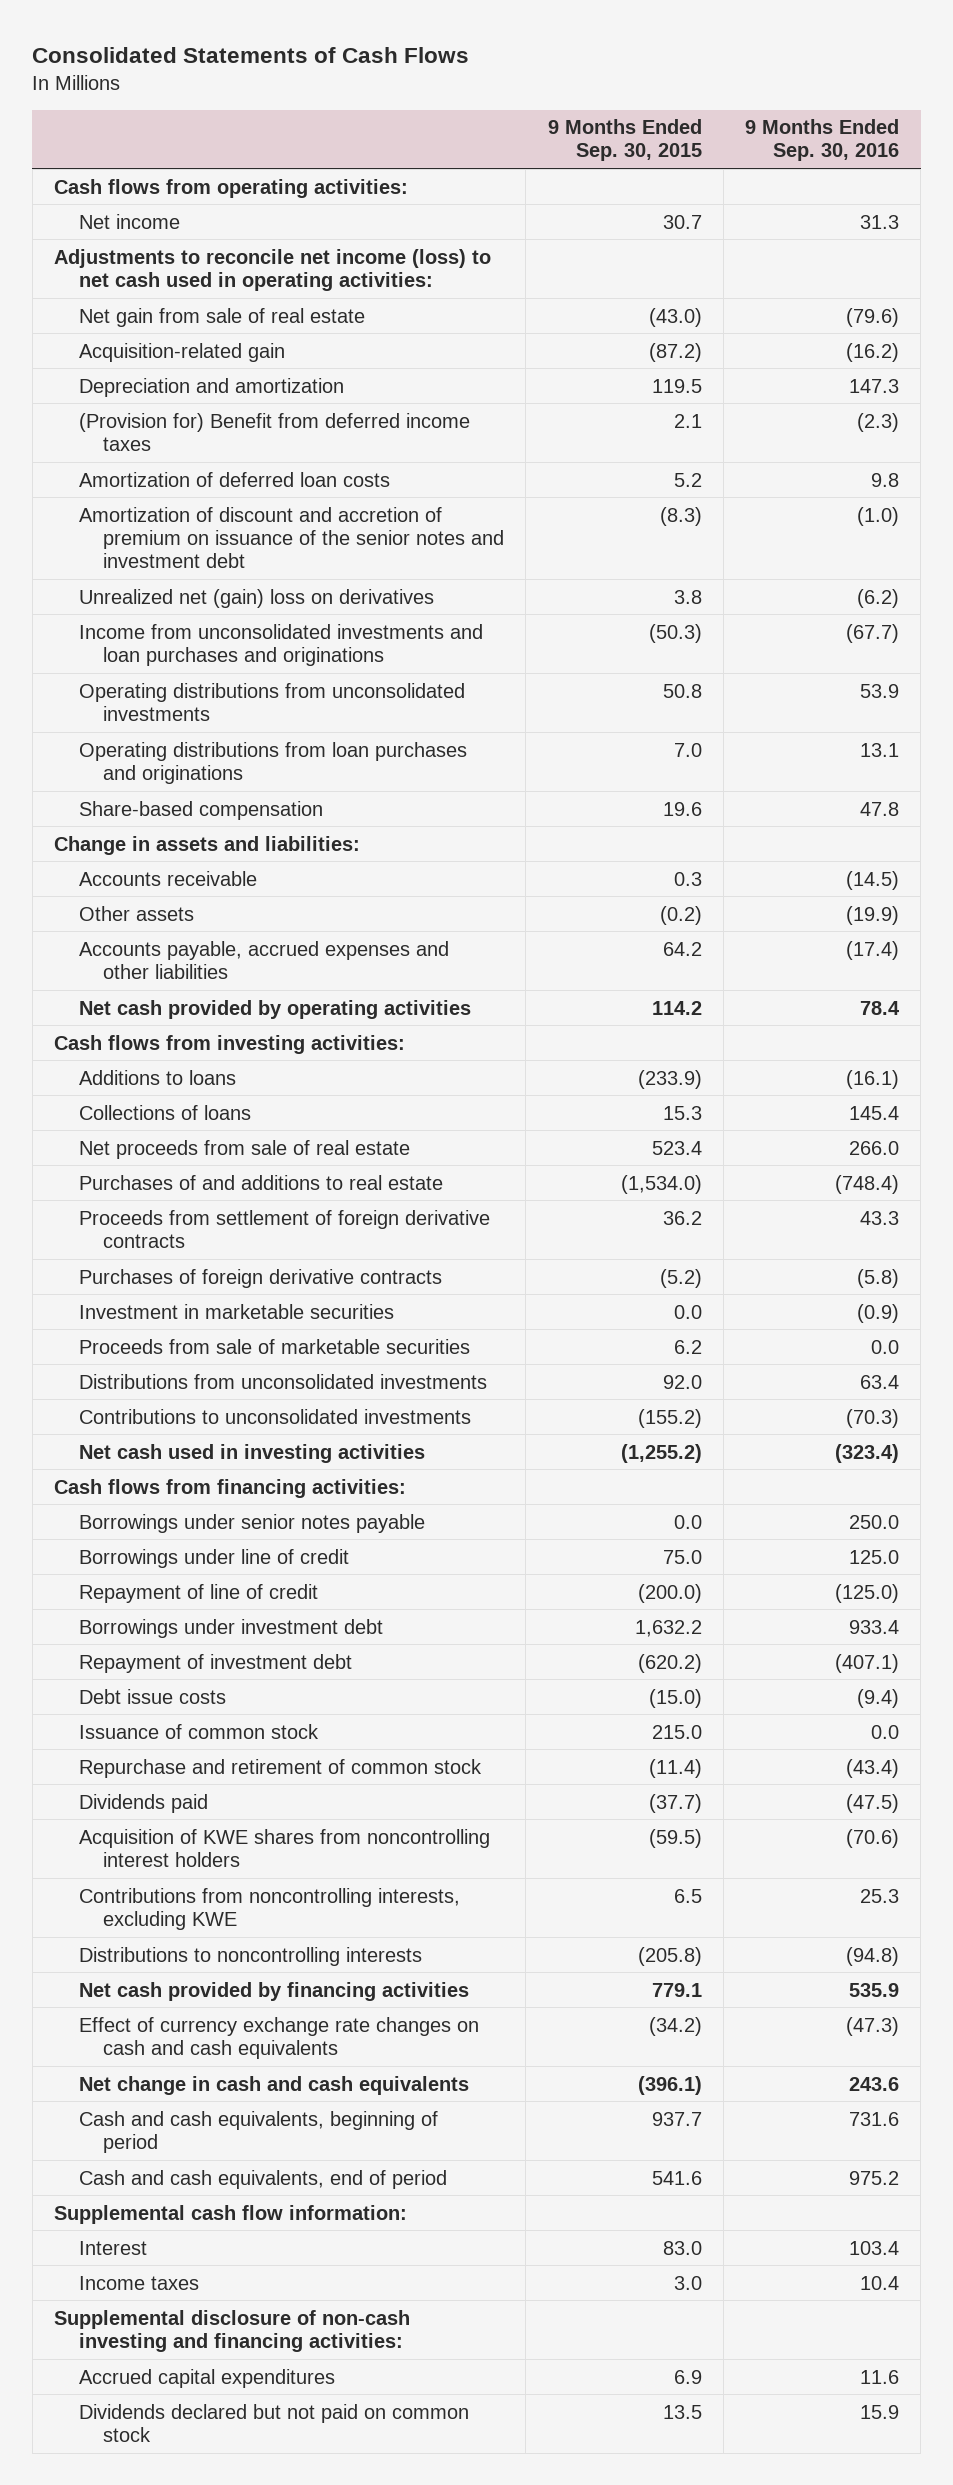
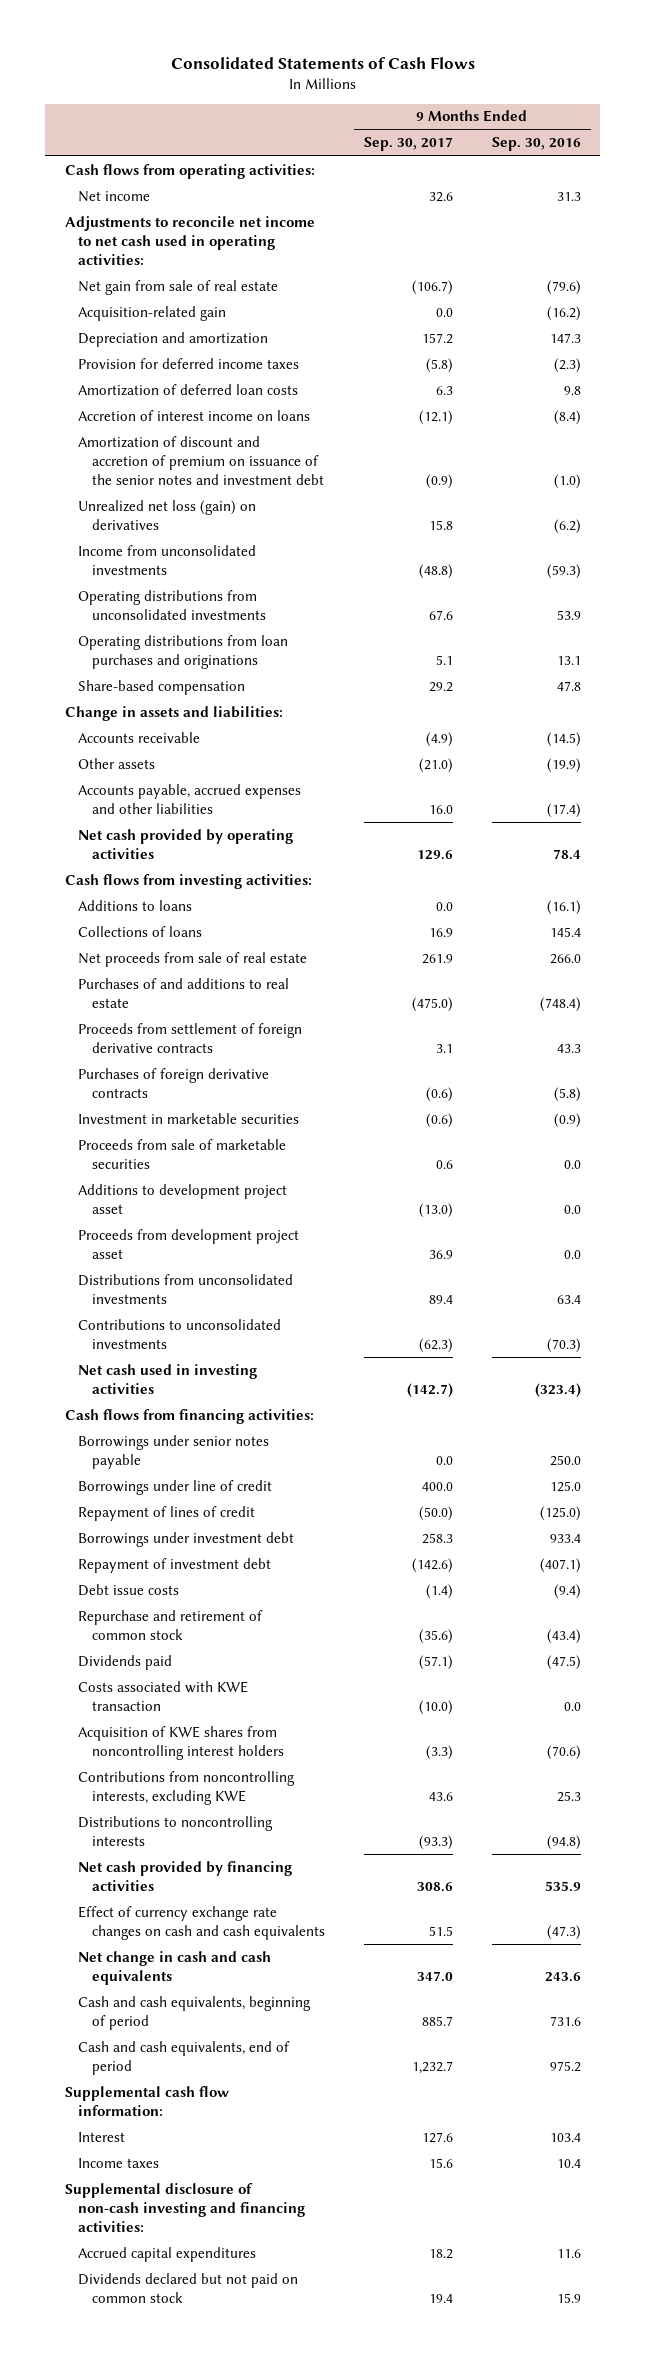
- | 9 Months Ended Sep. 30, 2015 | 9 Months Ended Sep. 30, 2016
+ | 9 Months Ended Sep. 30, 2017 | 9 Months Ended Sep. 30, 2016
- Adjustments to reconcile net income (loss) to net cash used in operating activities:
+ Adjustments to reconcile net income to net cash used in operating activities:
- (Provision for) Benefit from deferred income taxes | 2.1 | (2.3)
+ Provision for deferred income taxes | (5.8) | (2.3)
+ Accretion of interest income on loans | (12.1) | (8.4)
- Unrealized net (gain) loss on derivatives | 3.8 | (6.2)
- Income from unconsolidated investments and loan purchases and originations | (50.3) | (67.7)
+ Unrealized net loss (gain) on derivatives | 15.8 | (6.2)
+ Income from unconsolidated investments | (48.8) | (59.3)
+ Additions to development project asset | (13.0) | 0.0
+ Proceeds from development project asset | 36.9 | 0.0
- Repayment of line of credit | (200.0) | (125.0)
+ Repayment of lines of credit | (50.0) | (125.0)
- Issuance of common stock | 215.0 | 0.0
+ Costs associated with KWE transaction | (10.0) | 0.0

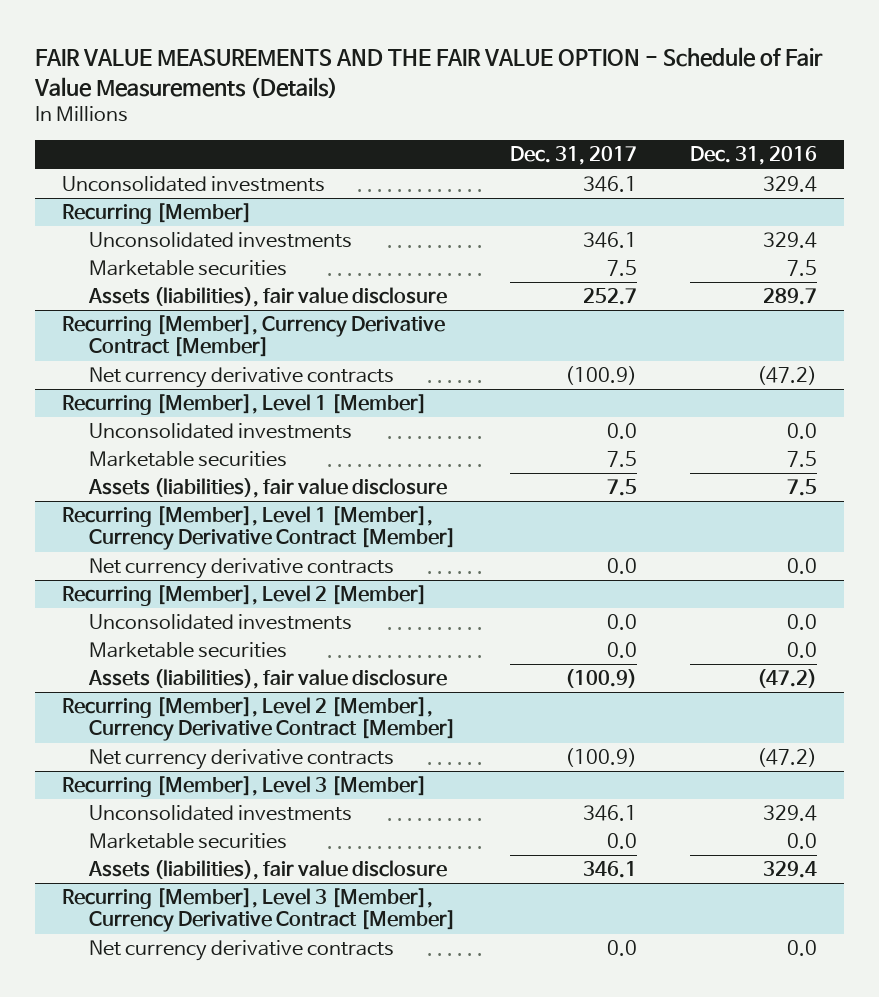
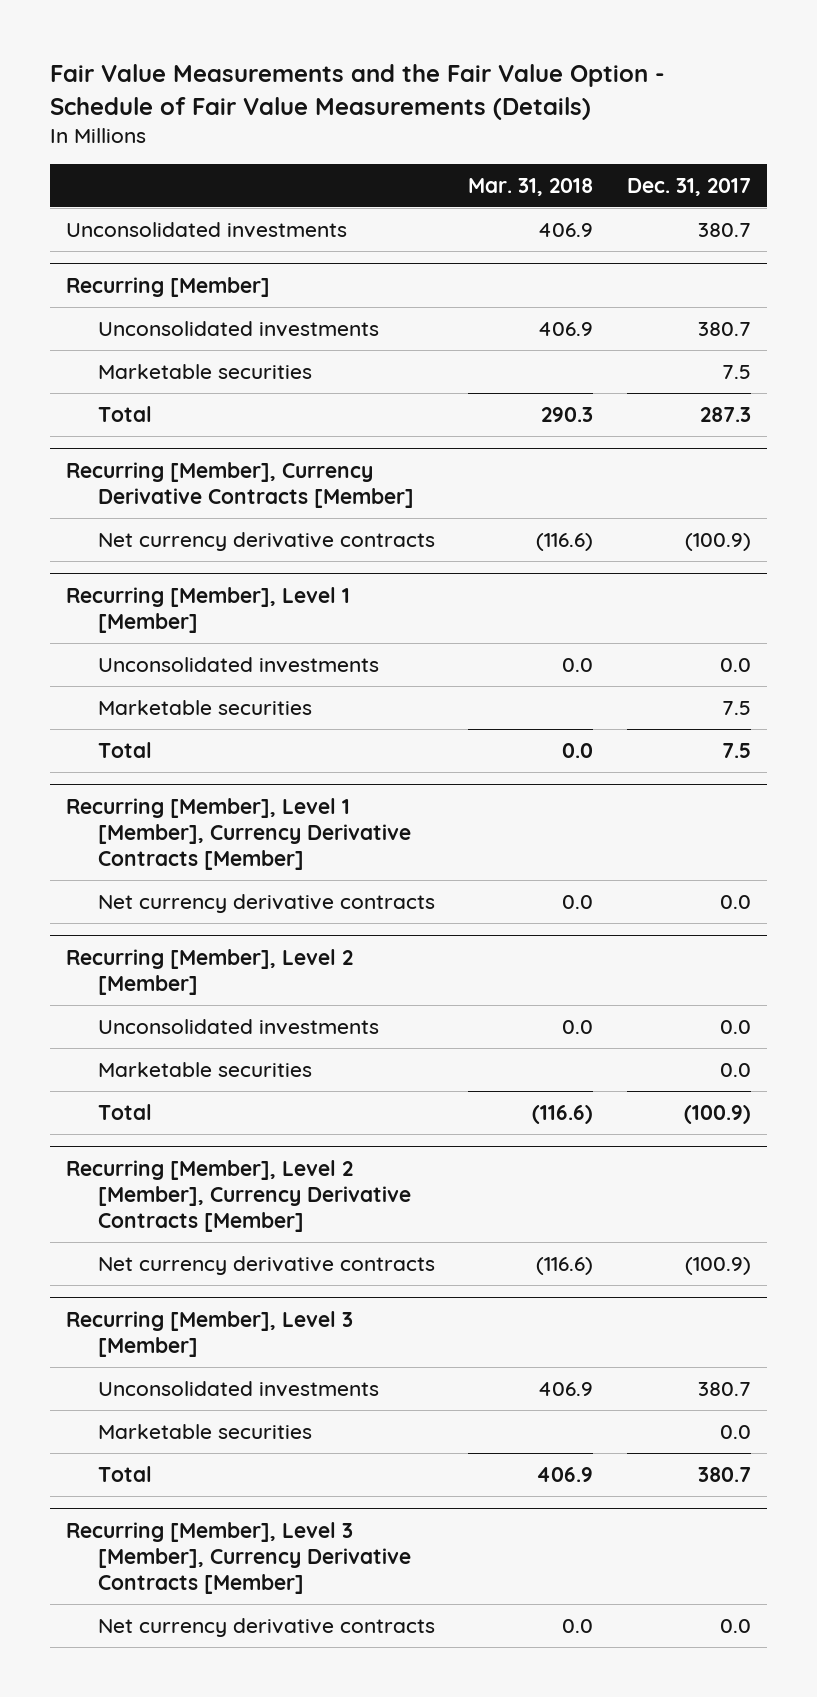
- FAIR VALUE MEASUREMENTS AND THE FAIR VALUE OPTION - Schedule of Fair Value Measurements (Details)
+ Fair Value Measurements and the Fair Value Option - Schedule of Fair Value Measurements (Details)
- | Dec. 31, 2017 | Dec. 31, 2016
+ | Mar. 31, 2018 | Dec. 31, 2017
- Unconsolidated investments | 346.1 | 329.4
+ Unconsolidated investments | 406.9 | 380.7
@ Recurring [Member]
- Unconsolidated investments | 346.1 | 329.4
+ Unconsolidated investments | 406.9 | 380.7
- Assets (liabilities), fair value disclosure | 252.7 | 289.7
- Recurring [Member], Currency Derivative Contract [Member]
@ Recurring [Member]
+ Total | 290.3 | 287.3
+ Recurring [Member], Currency Derivative Contracts [Member]
@ Recurring [Member], Level 1 [Member]
- Assets (liabilities), fair value disclosure | 7.5 | 7.5
- Recurring [Member], Level 1 [Member], Currency Derivative Contract [Member]
@ Recurring [Member], Level 1 [Member]
+ Total | 0.0 | 7.5
+ Recurring [Member], Level 1 [Member], Currency Derivative Contracts [Member]
@ Recurring [Member], Level 2 [Member]
- Assets (liabilities), fair value disclosure | (100.9) | (47.2)
- Recurring [Member], Level 2 [Member], Currency Derivative Contract [Member]
@ Recurring [Member], Level 2 [Member]
+ Total | (116.6) | (100.9)
+ Recurring [Member], Level 2 [Member], Currency Derivative Contracts [Member]
@ Recurring [Member], Level 3 [Member]
- Unconsolidated investments | 346.1 | 329.4
+ Unconsolidated investments | 406.9 | 380.7
- Assets (liabilities), fair value disclosure | 346.1 | 329.4
- Recurring [Member], Level 3 [Member], Currency Derivative Contract [Member]
@ Recurring [Member], Level 3 [Member]
+ Total | 406.9 | 380.7
+ Recurring [Member], Level 3 [Member], Currency Derivative Contracts [Member]

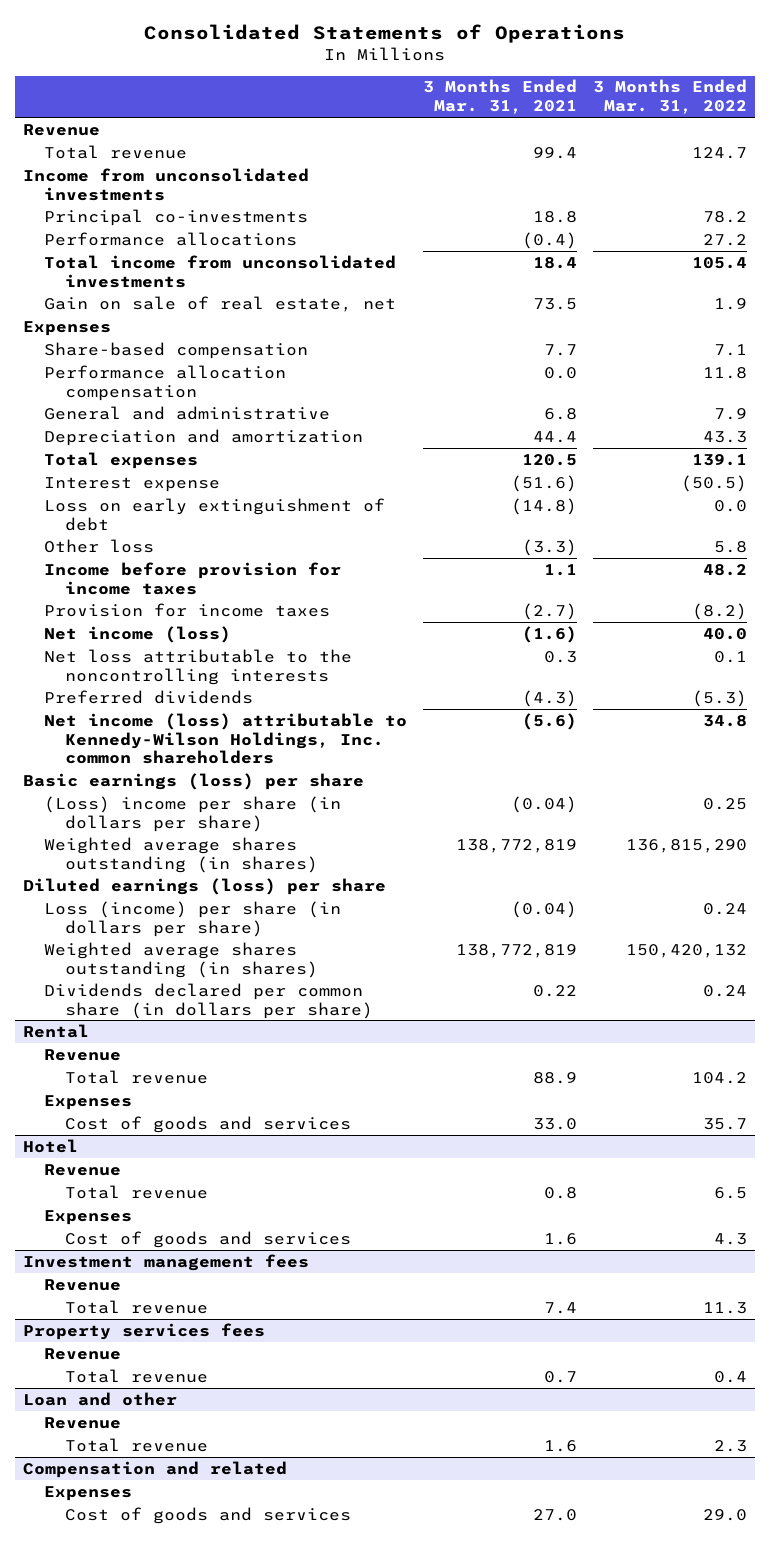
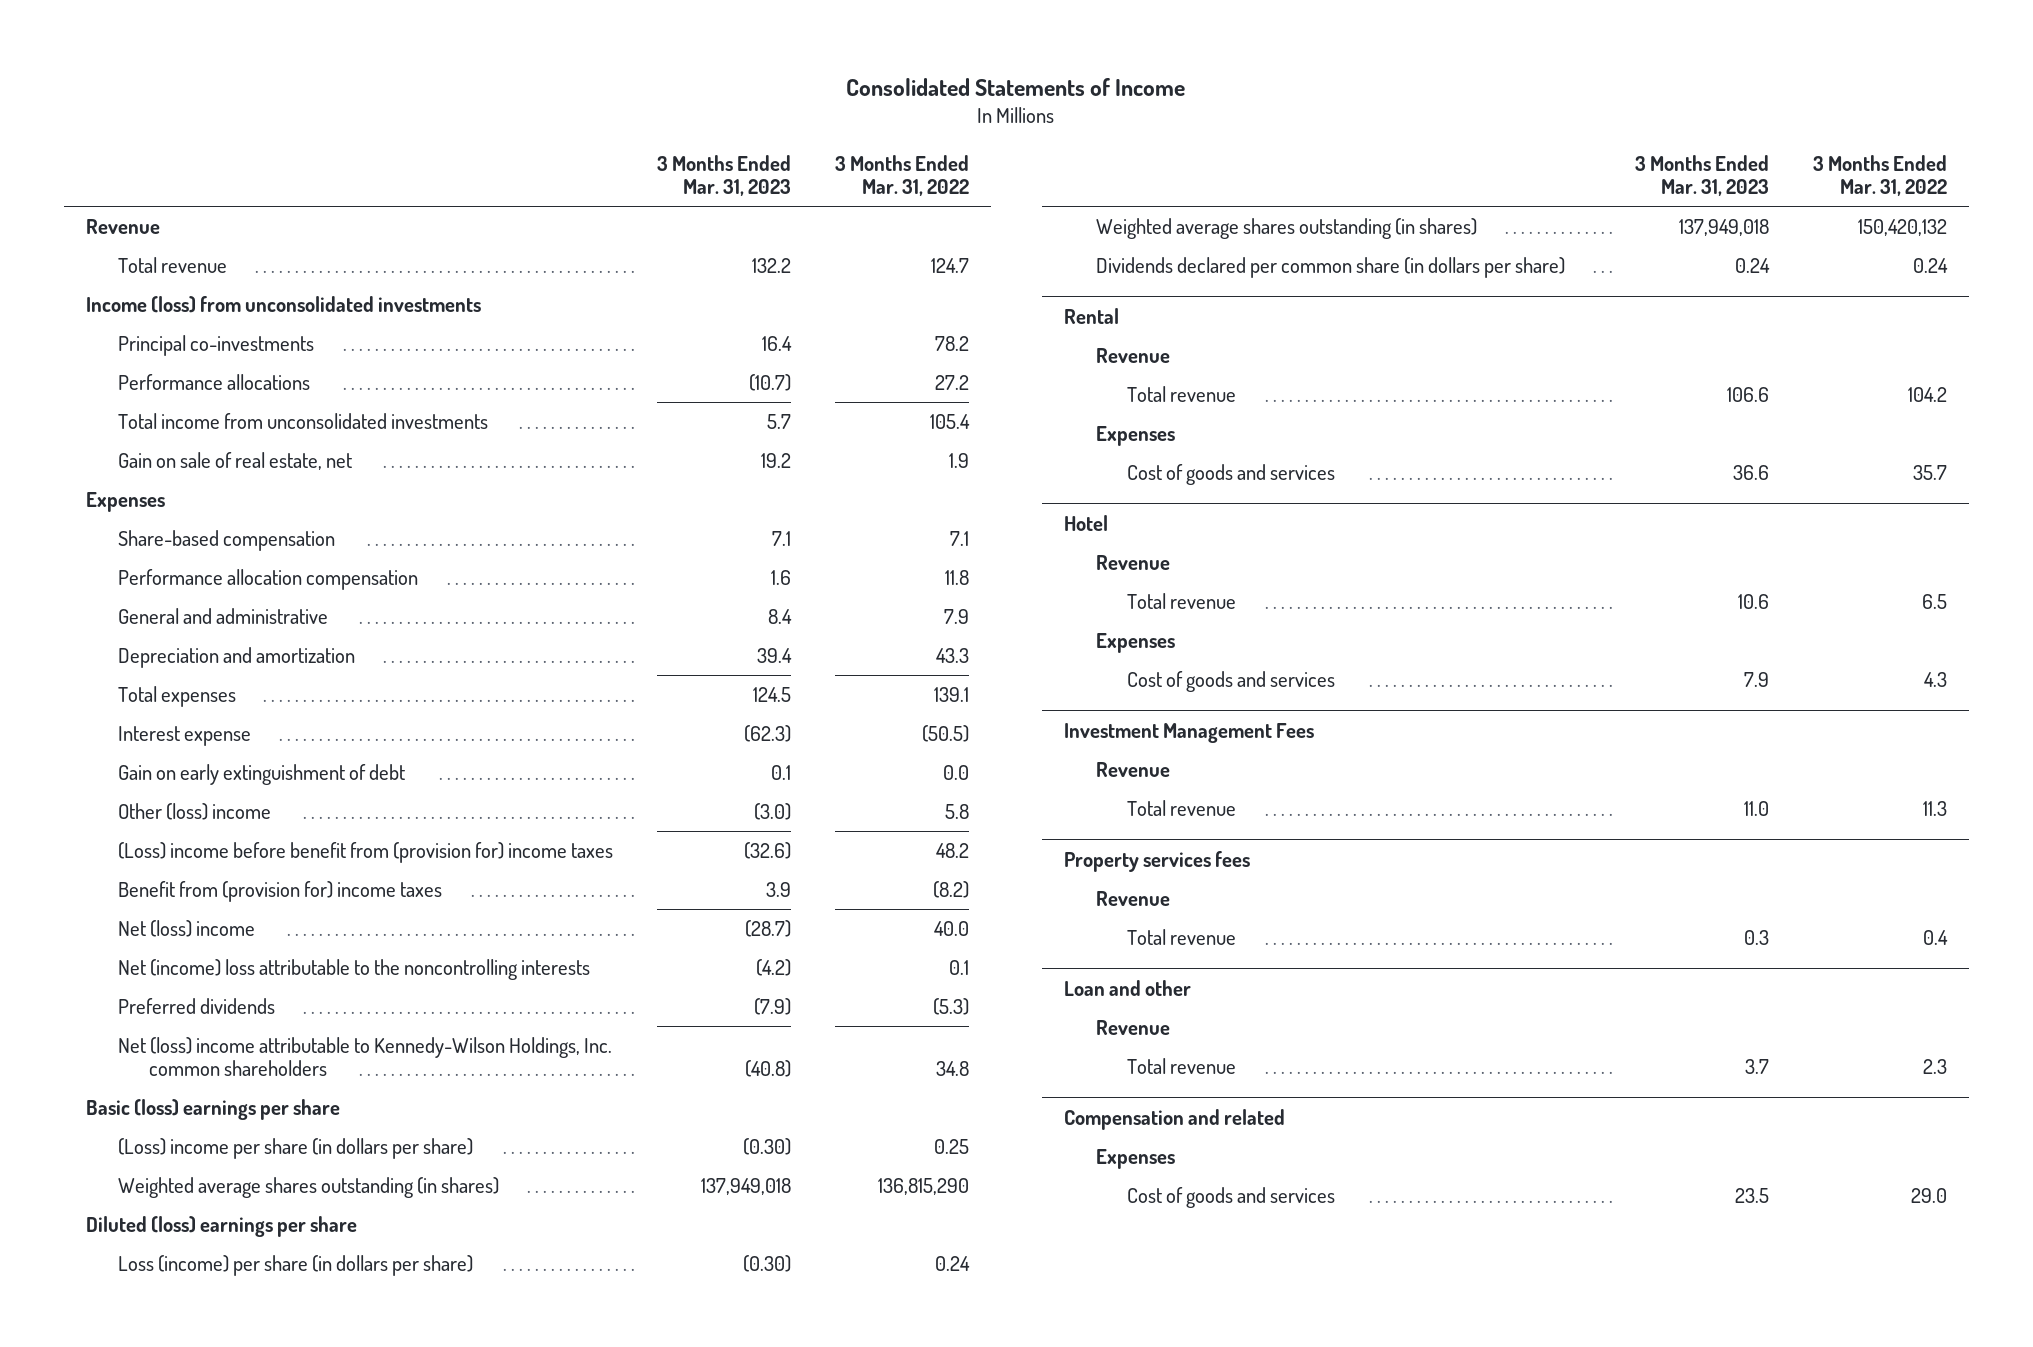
- Consolidated Statements of Operations
+ Consolidated Statements of Income
- | 3 Months Ended Mar. 31, 2021 | 3 Months Ended Mar. 31, 2022
+ | 3 Months Ended Mar. 31, 2023 | 3 Months Ended Mar. 31, 2022
- Income from unconsolidated investments
+ Income (loss) from unconsolidated investments
- Loss on early extinguishment of debt | (14.8) | 0.0
- Other loss | (3.3) | 5.8
- Income before provision for income taxes | 1.1 | 48.2
- Provision for income taxes | (2.7) | (8.2)
- Net income (loss) | (1.6) | 40.0
- Net loss attributable to the noncontrolling interests | 0.3 | 0.1
+ Gain on early extinguishment of debt | 0.1 | 0.0
+ Other (loss) income | (3.0) | 5.8
+ (Loss) income before benefit from (provision for) income taxes | (32.6) | 48.2
+ Benefit from (provision for) income taxes | 3.9 | (8.2)
+ Net (loss) income | (28.7) | 40.0
+ Net (income) loss attributable to the noncontrolling interests | (4.2) | 0.1
- Net income (loss) attributable to Kennedy-Wilson Holdings, Inc. common shareholders | (5.6) | 34.8
- Basic earnings (loss) per share
+ Net (loss) income attributable to Kennedy-Wilson Holdings, Inc. common shareholders | (40.8) | 34.8
+ Basic (loss) earnings per share
- Diluted earnings (loss) per share
+ Diluted (loss) earnings per share
- Investment management fees
+ Investment Management Fees

